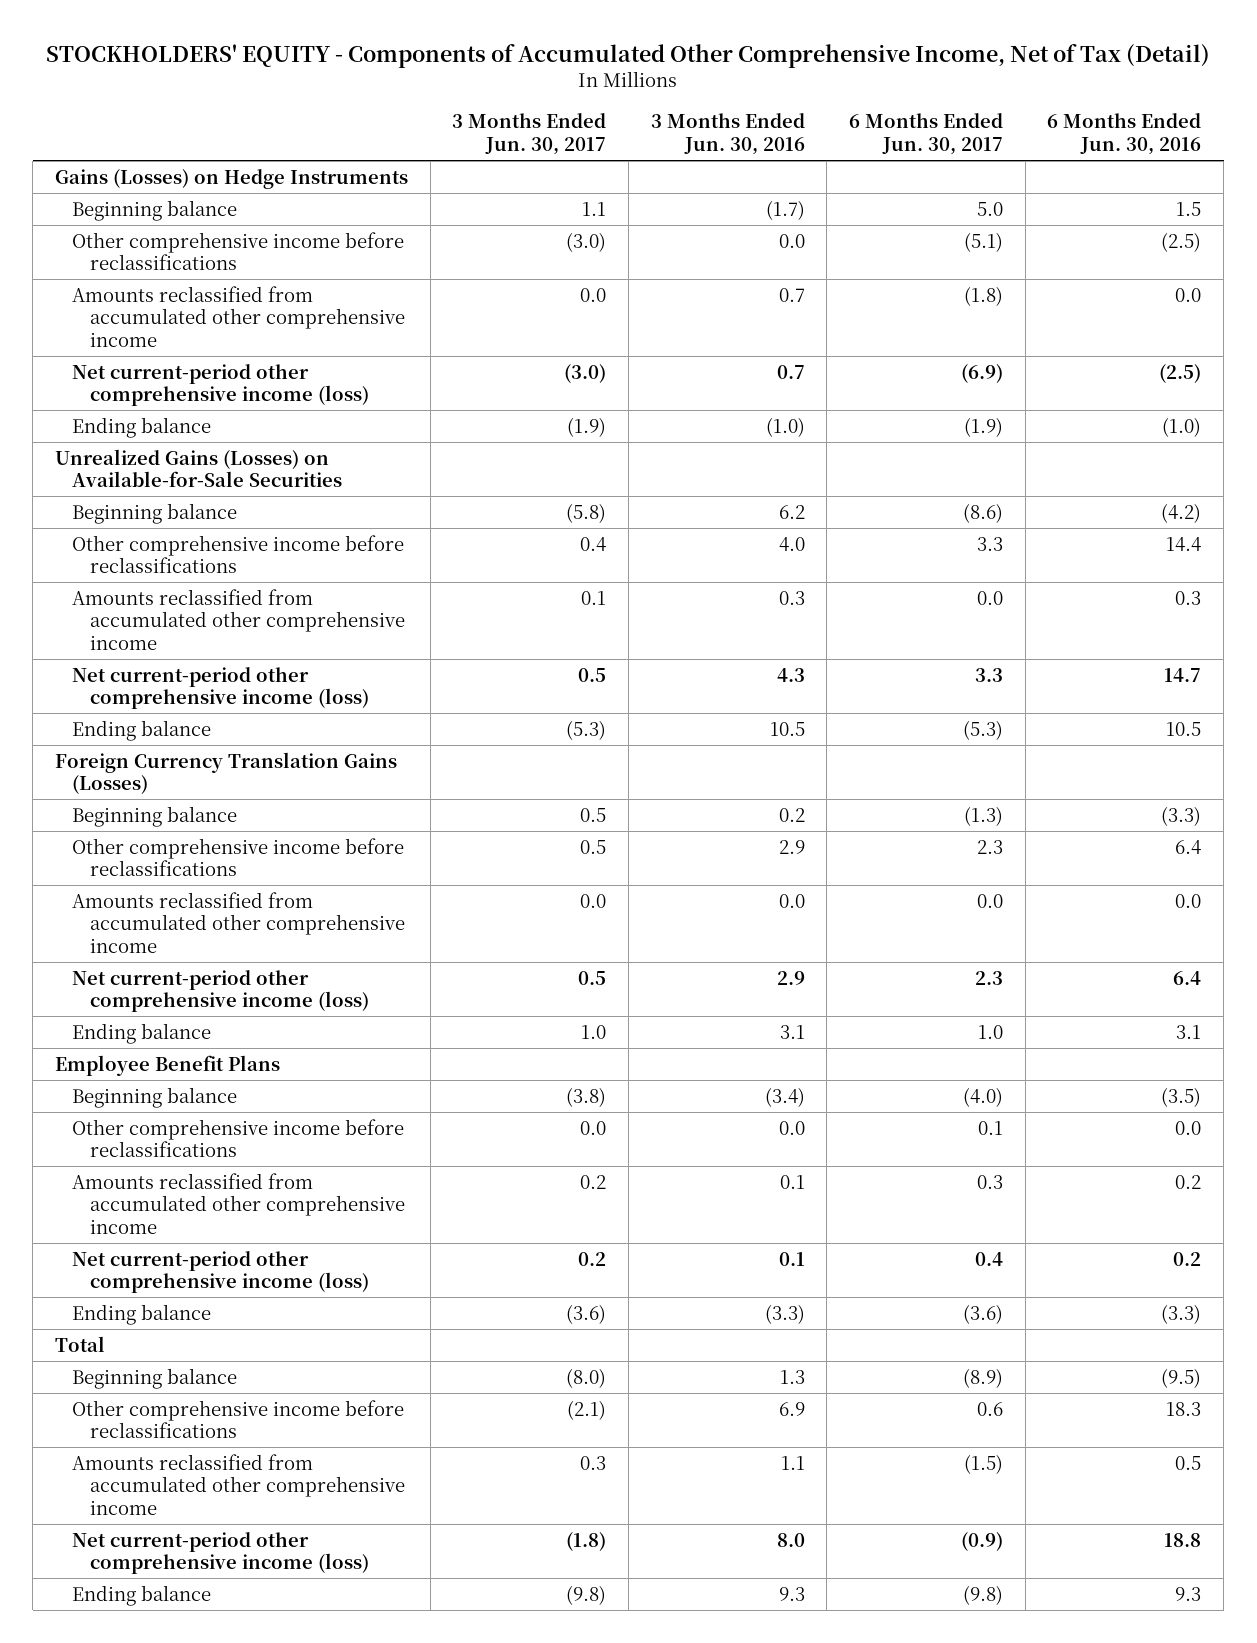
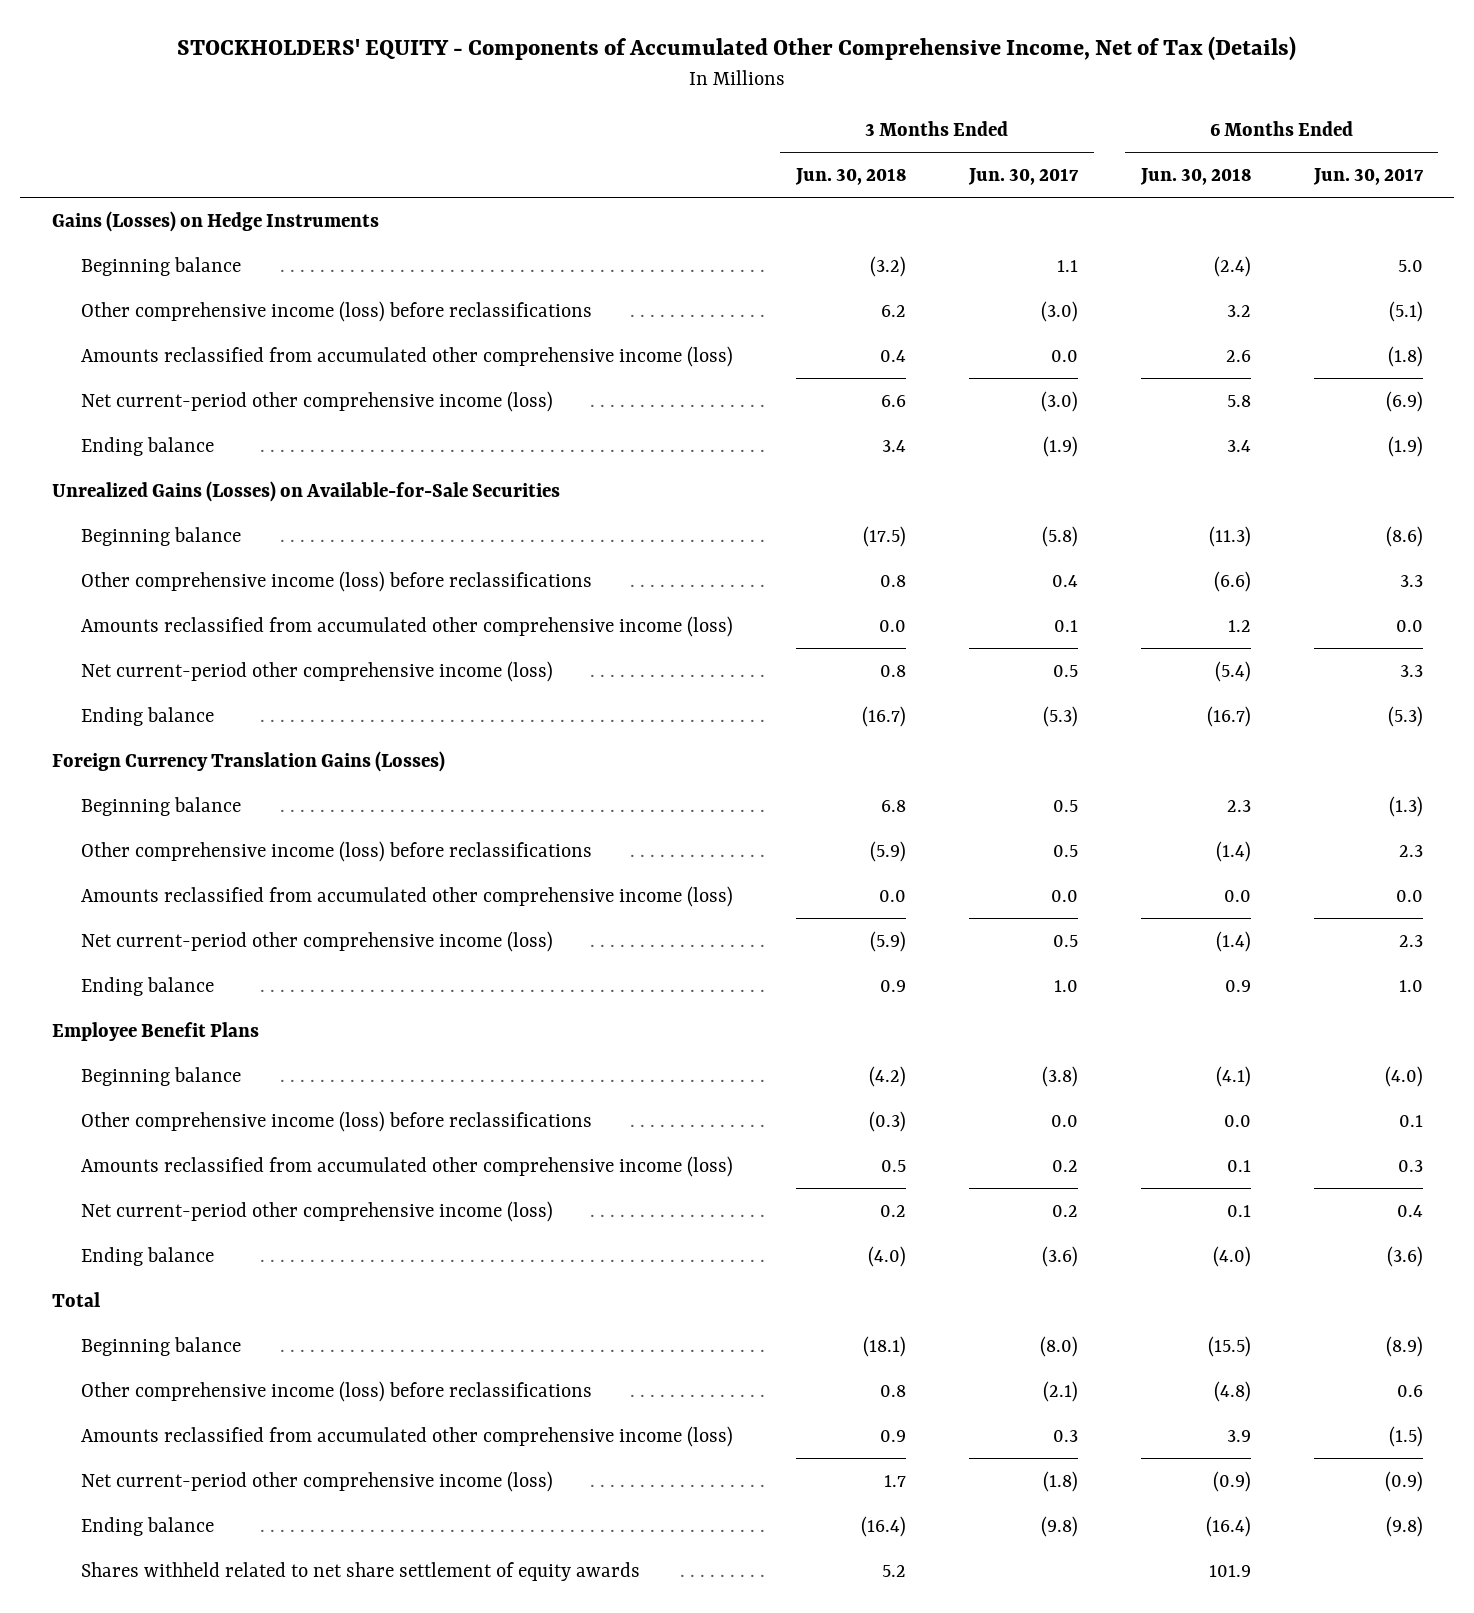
- STOCKHOLDERS' EQUITY - Components of Accumulated Other Comprehensive Income, Net of Tax (Detail)
+ STOCKHOLDERS' EQUITY - Components of Accumulated Other Comprehensive Income, Net of Tax (Details)
- | 3 Months Ended Jun. 30, 2017 | 3 Months Ended Jun. 30, 2016 | 6 Months Ended Jun. 30, 2017 | 6 Months Ended Jun. 30, 2016
+ | 3 Months Ended Jun. 30, 2018 | 3 Months Ended Jun. 30, 2017 | 6 Months Ended Jun. 30, 2018 | 6 Months Ended Jun. 30, 2017
- Other comprehensive income before reclassifications | (3.0) | 0.0 | (5.1) | (2.5)
- Amounts reclassified from accumulated other comprehensive income | 0.0 | 0.7 | (1.8) | 0.0
+ Other comprehensive income (loss) before reclassifications | 6.2 | (3.0) | 3.2 | (5.1)
+ Amounts reclassified from accumulated other comprehensive income (loss) | 0.4 | 0.0 | 2.6 | (1.8)
- Other comprehensive income before reclassifications | 0.4 | 4.0 | 3.3 | 14.4
- Amounts reclassified from accumulated other comprehensive income | 0.1 | 0.3 | 0.0 | 0.3
+ Other comprehensive income (loss) before reclassifications | 0.8 | 0.4 | (6.6) | 3.3
+ Amounts reclassified from accumulated other comprehensive income (loss) | 0.0 | 0.1 | 1.2 | 0.0
- Other comprehensive income before reclassifications | 0.5 | 2.9 | 2.3 | 6.4
- Amounts reclassified from accumulated other comprehensive income | 0.0 | 0.0 | 0.0 | 0.0
+ Other comprehensive income (loss) before reclassifications | (5.9) | 0.5 | (1.4) | 2.3
+ Amounts reclassified from accumulated other comprehensive income (loss) | 0.0 | 0.0 | 0.0 | 0.0
- Other comprehensive income before reclassifications | 0.0 | 0.0 | 0.1 | 0.0
- Amounts reclassified from accumulated other comprehensive income | 0.2 | 0.1 | 0.3 | 0.2
+ Other comprehensive income (loss) before reclassifications | (0.3) | 0.0 | 0.0 | 0.1
+ Amounts reclassified from accumulated other comprehensive income (loss) | 0.5 | 0.2 | 0.1 | 0.3
- Other comprehensive income before reclassifications | (2.1) | 6.9 | 0.6 | 18.3
- Amounts reclassified from accumulated other comprehensive income | 0.3 | 1.1 | (1.5) | 0.5
+ Other comprehensive income (loss) before reclassifications | 0.8 | (2.1) | (4.8) | 0.6
+ Amounts reclassified from accumulated other comprehensive income (loss) | 0.9 | 0.3 | 3.9 | (1.5)
+ Shares withheld related to net share settlement of equity awards | 5.2 | | 101.9 |

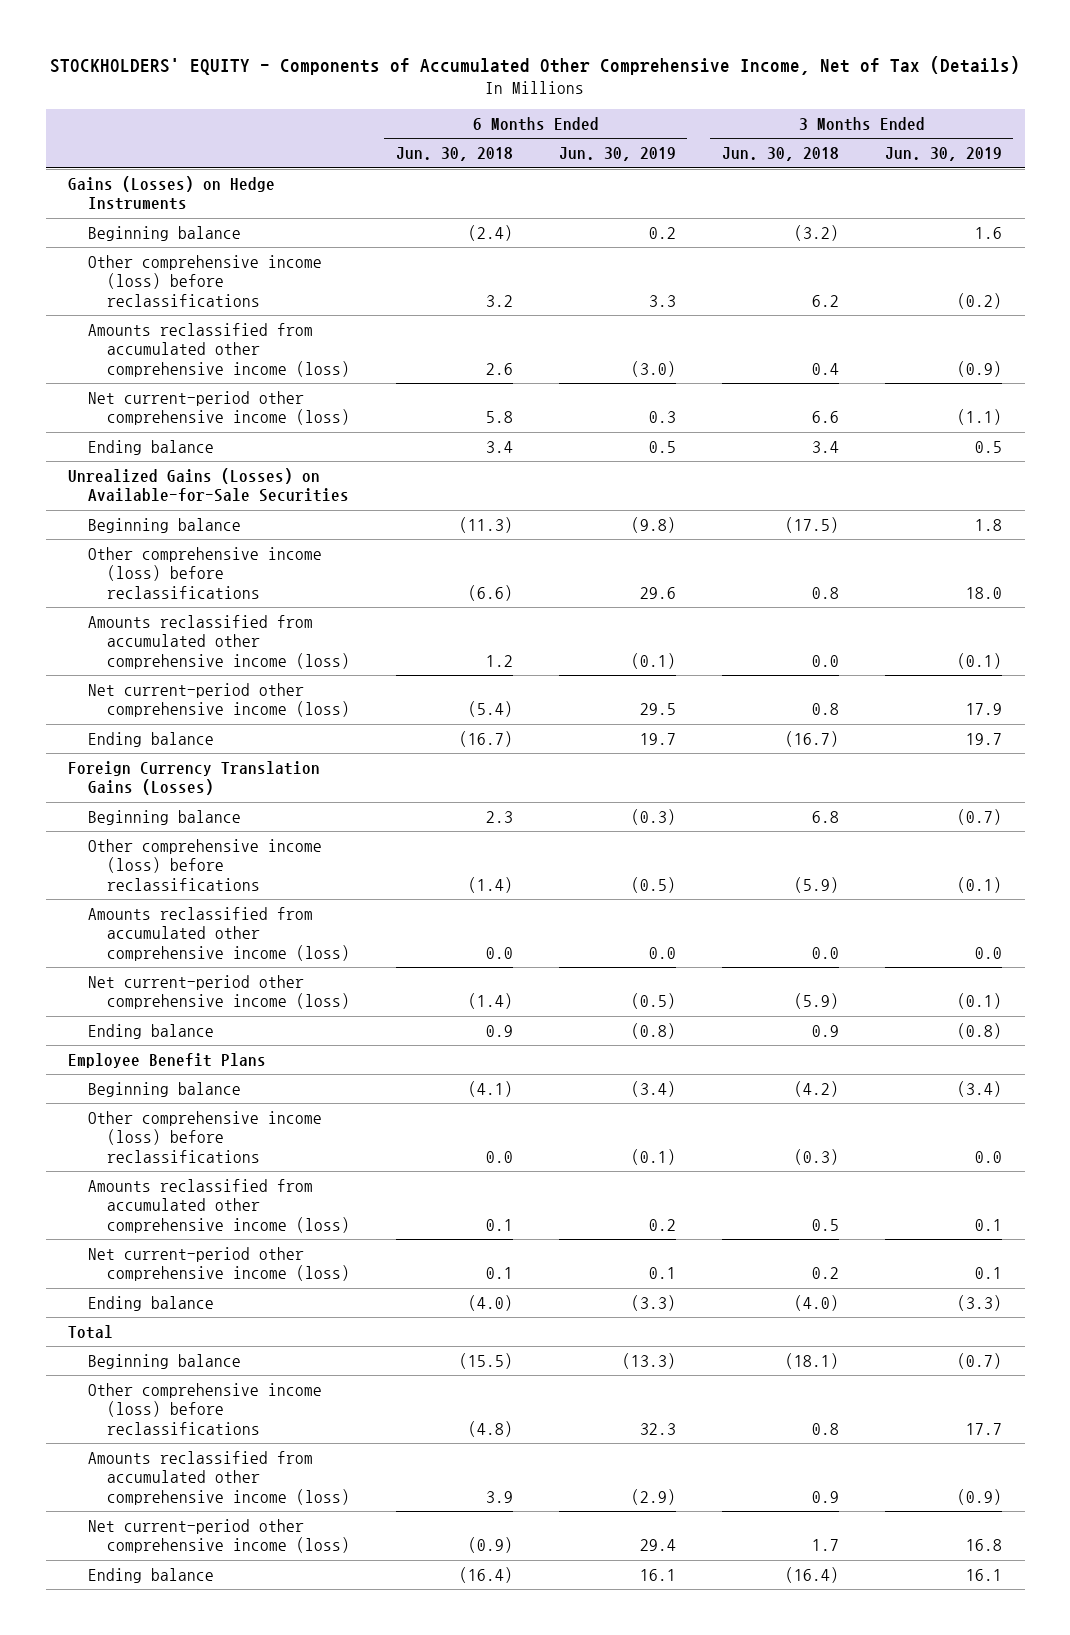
- | 3 Months Ended Jun. 30, 2018 | 3 Months Ended Jun. 30, 2017 | 6 Months Ended Jun. 30, 2018 | 6 Months Ended Jun. 30, 2017
+ | 6 Months Ended Jun. 30, 2018 | 6 Months Ended Jun. 30, 2019 | 3 Months Ended Jun. 30, 2018 | 3 Months Ended Jun. 30, 2019
- Shares withheld related to net share settlement of equity awards | 5.2 | | 101.9 |

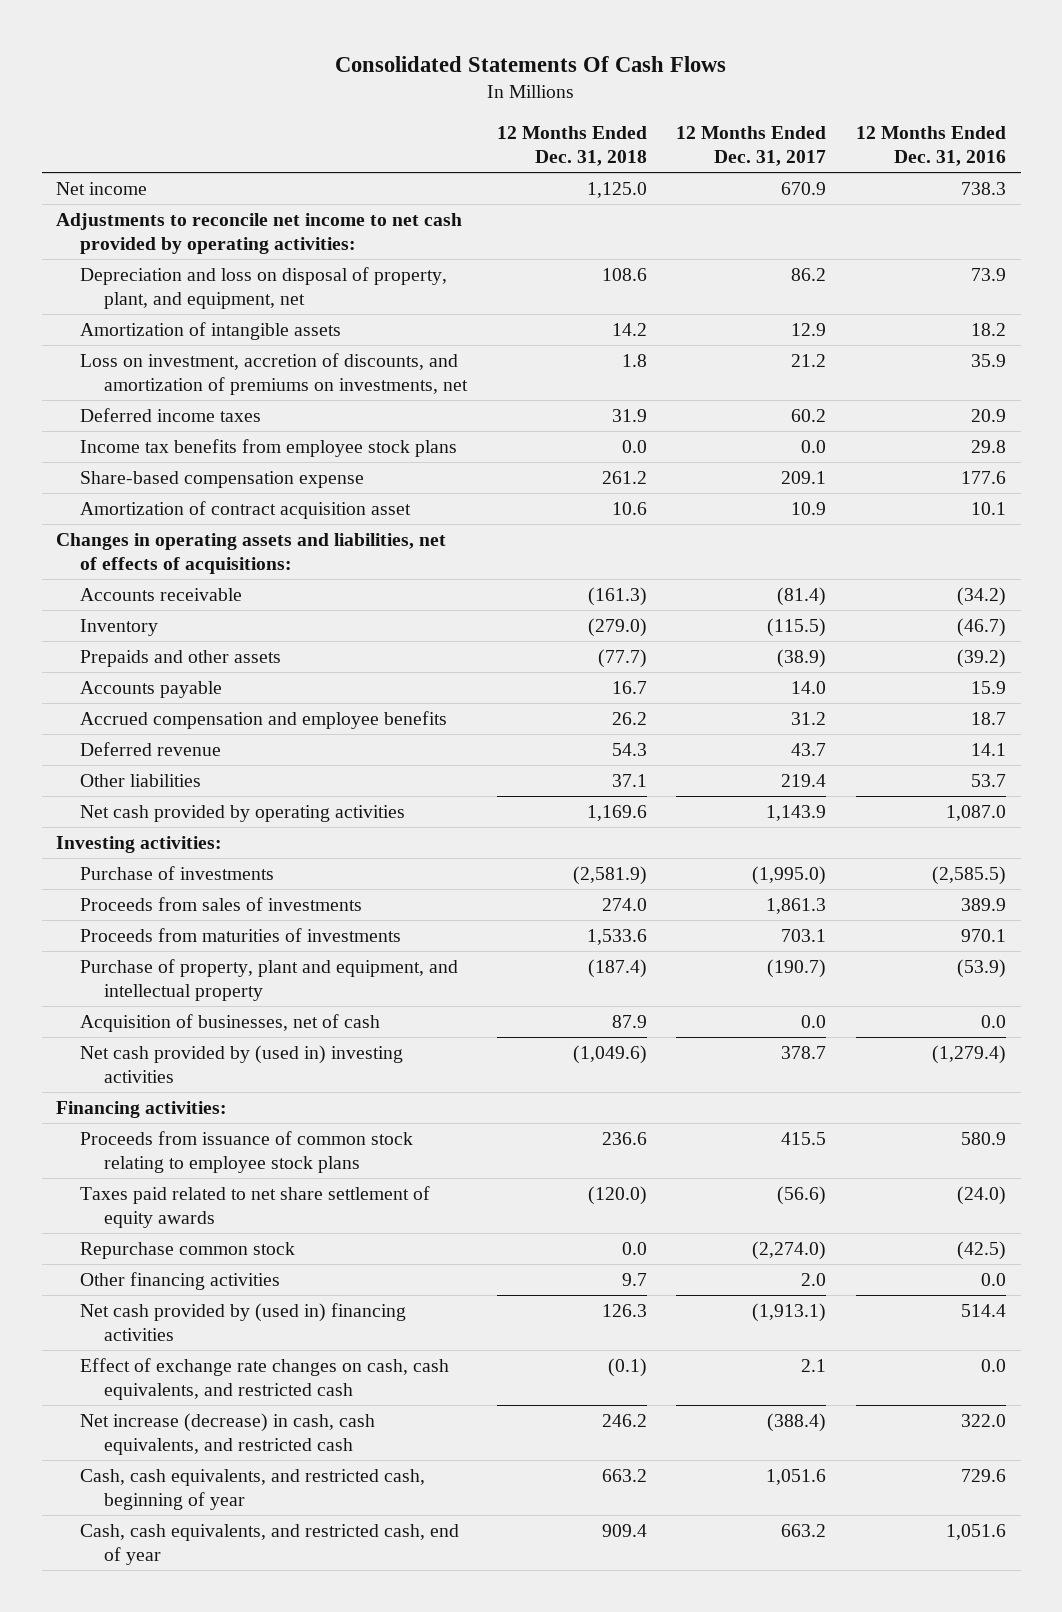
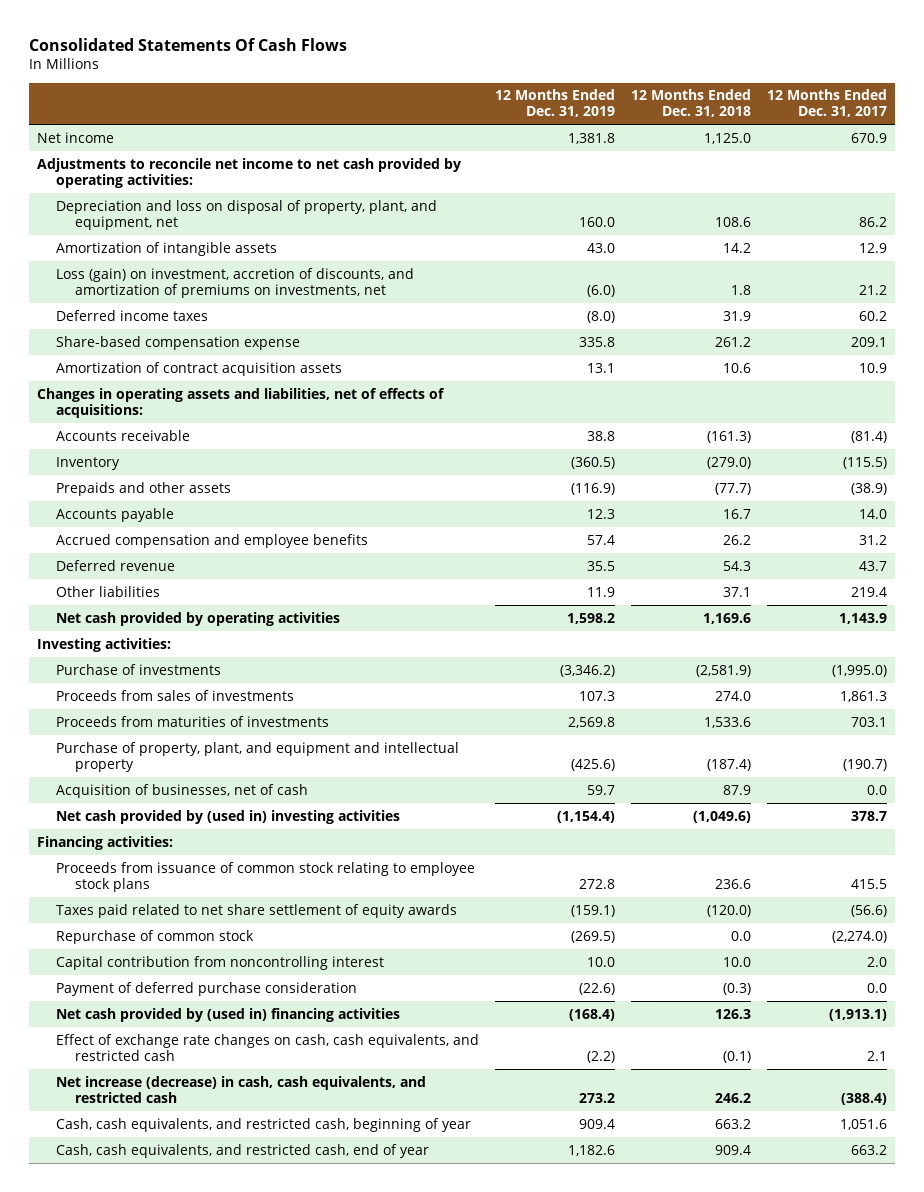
- | 12 Months Ended Dec. 31, 2018 | 12 Months Ended Dec. 31, 2017 | 12 Months Ended Dec. 31, 2016
+ | 12 Months Ended Dec. 31, 2019 | 12 Months Ended Dec. 31, 2018 | 12 Months Ended Dec. 31, 2017
- Loss on investment, accretion of discounts, and amortization of premiums on investments, net | 1.8 | 21.2 | 35.9
+ Loss (gain) on investment, accretion of discounts, and amortization of premiums on investments, net | (6.0) | 1.8 | 21.2
- Income tax benefits from employee stock plans | 0.0 | 0.0 | 29.8
- Amortization of contract acquisition asset | 10.6 | 10.9 | 10.1
+ Amortization of contract acquisition assets | 13.1 | 10.6 | 10.9
- Purchase of property, plant and equipment, and intellectual property | (187.4) | (190.7) | (53.9)
+ Purchase of property, plant, and equipment and intellectual property | (425.6) | (187.4) | (190.7)
- Repurchase common stock | 0.0 | (2,274.0) | (42.5)
- Other financing activities | 9.7 | 2.0 | 0.0
+ Repurchase of common stock | (269.5) | 0.0 | (2,274.0)
+ Capital contribution from noncontrolling interest | 10.0 | 10.0 | 2.0
+ Payment of deferred purchase consideration | (22.6) | (0.3) | 0.0

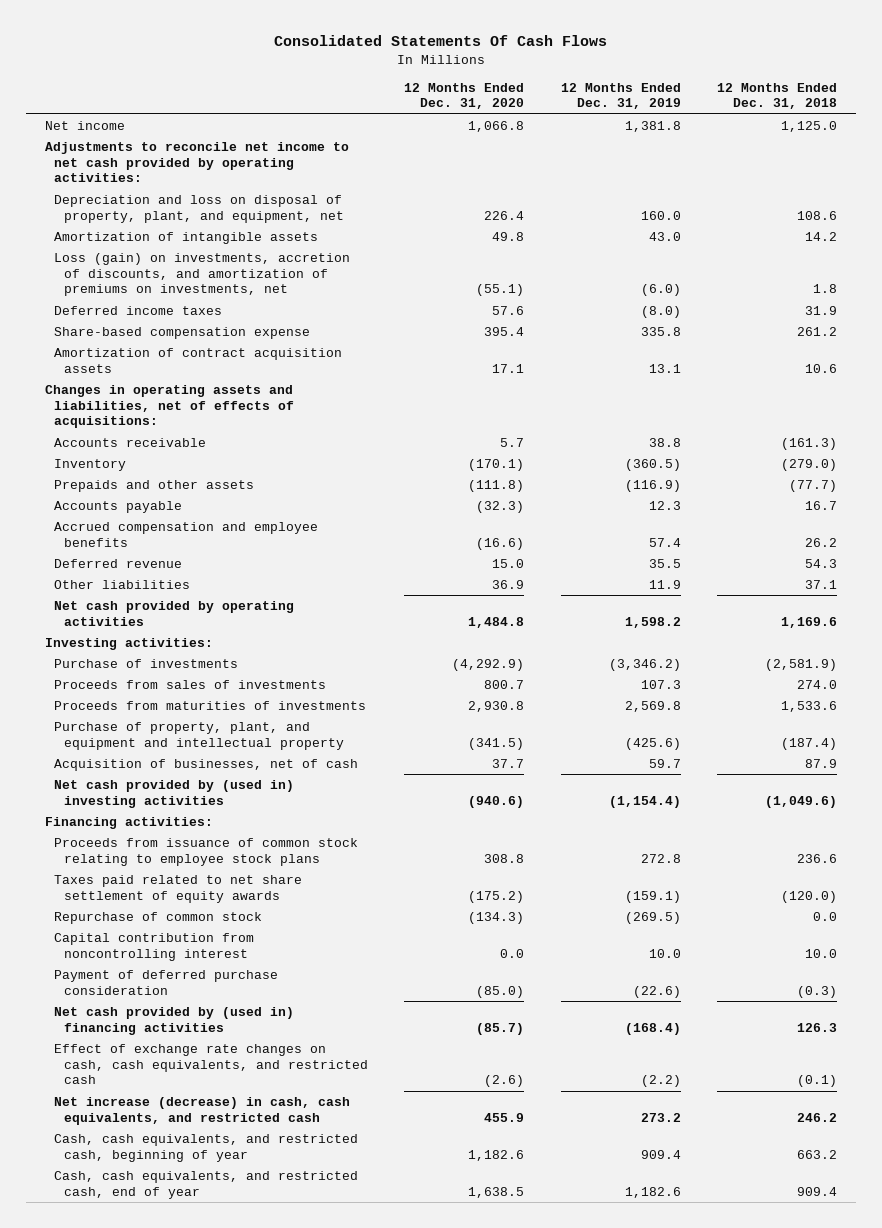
- | 12 Months Ended Dec. 31, 2019 | 12 Months Ended Dec. 31, 2018 | 12 Months Ended Dec. 31, 2017
+ | 12 Months Ended Dec. 31, 2020 | 12 Months Ended Dec. 31, 2019 | 12 Months Ended Dec. 31, 2018
- Loss (gain) on investment, accretion of discounts, and amortization of premiums on investments, net | (6.0) | 1.8 | 21.2
+ Loss (gain) on investments, accretion of discounts, and amortization of premiums on investments, net | (55.1) | (6.0) | 1.8

